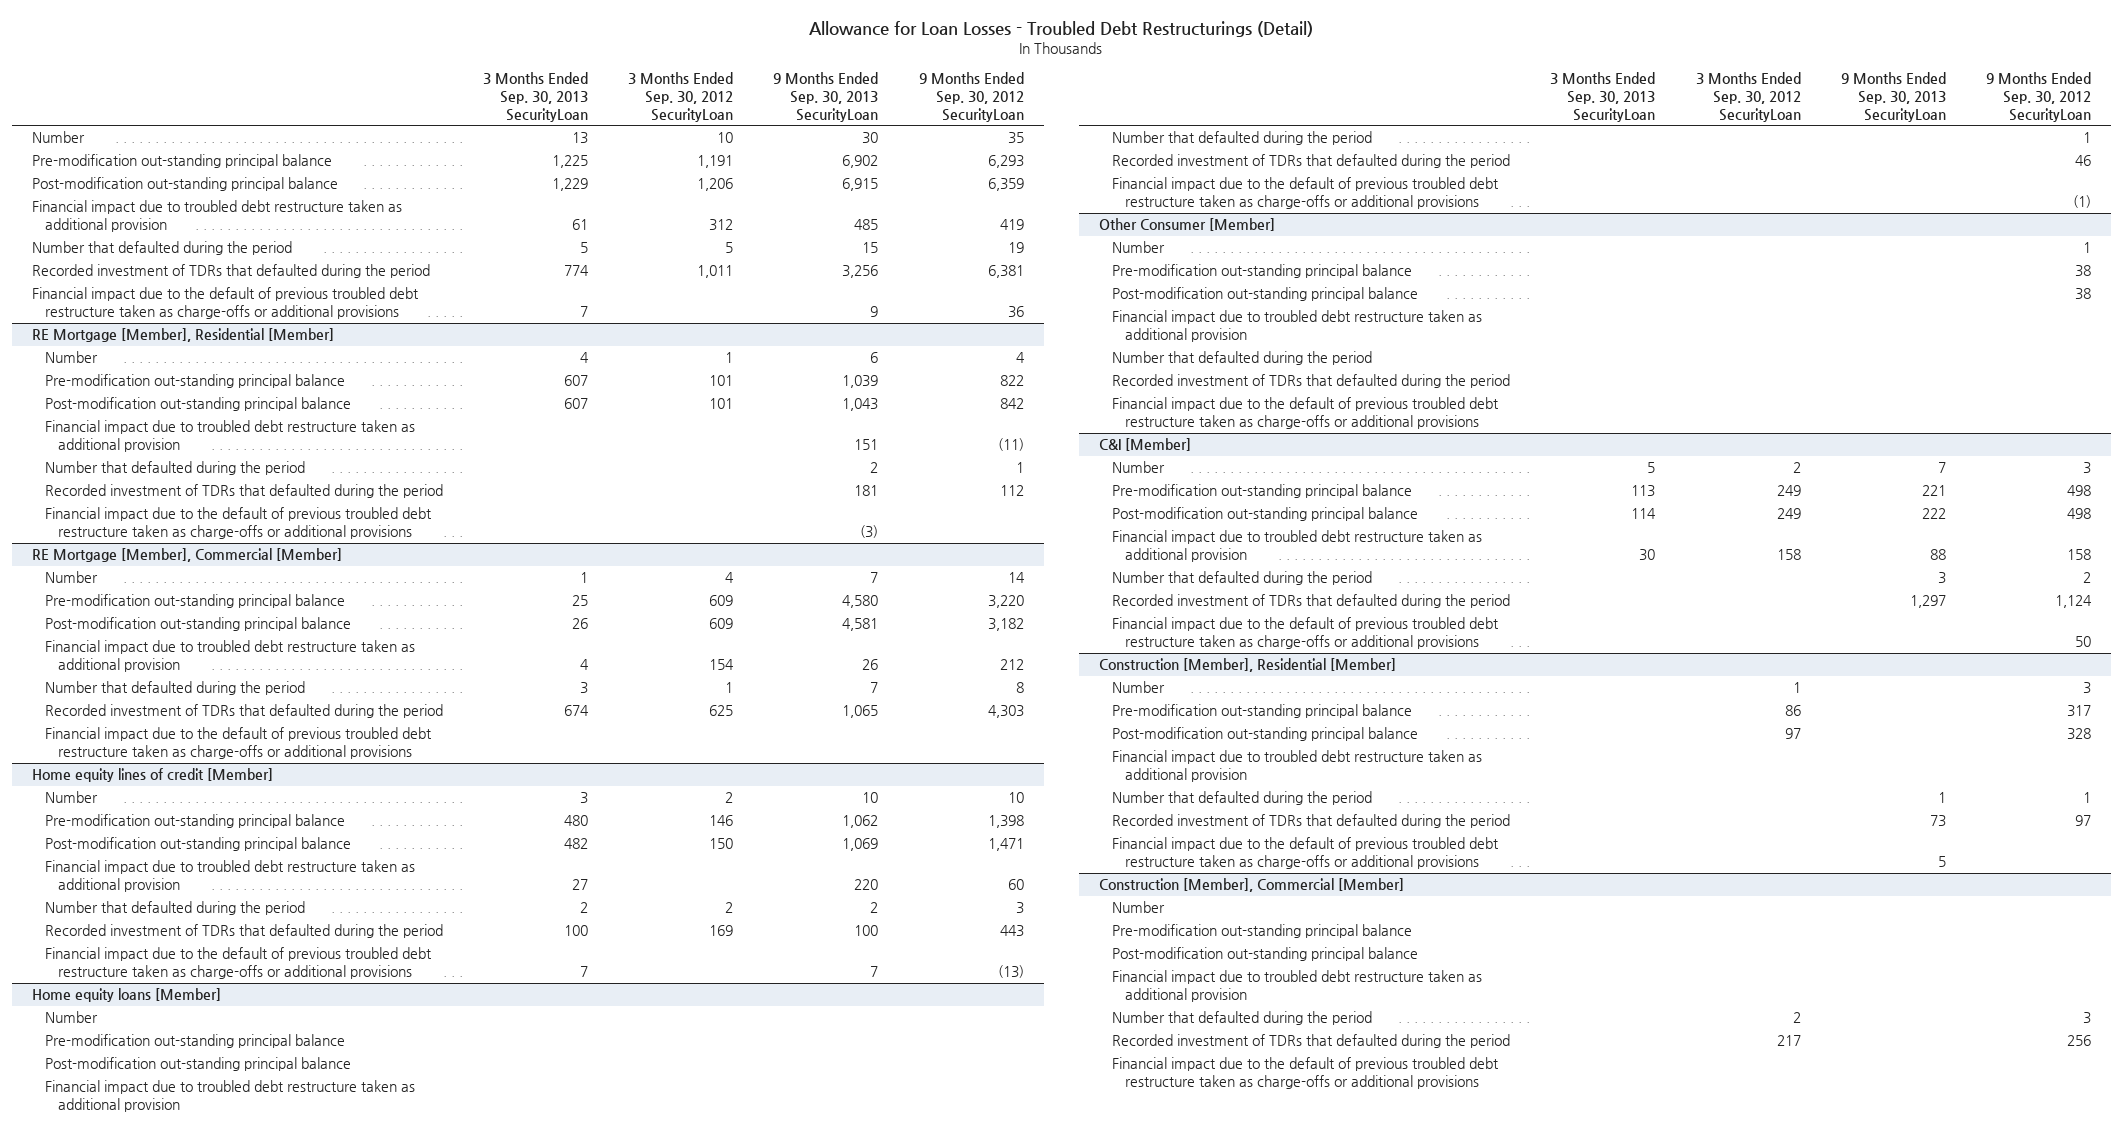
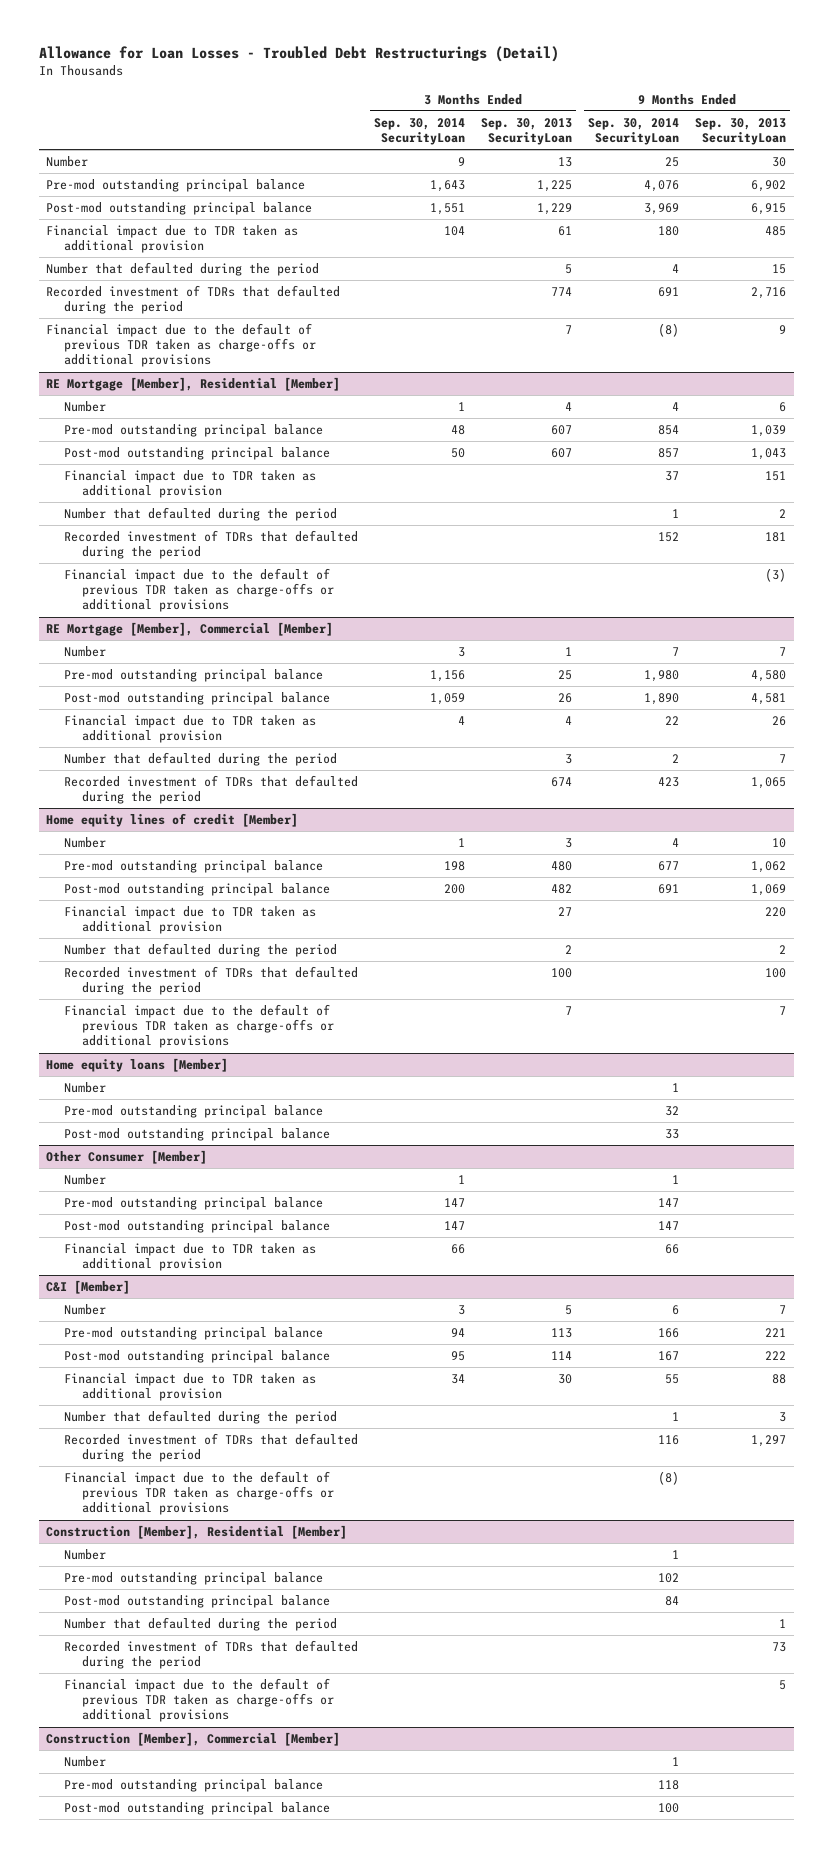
- | 3 Months Ended Sep. 30, 2013 SecurityLoan | 3 Months Ended Sep. 30, 2012 SecurityLoan | 9 Months Ended Sep. 30, 2013 SecurityLoan | 9 Months Ended Sep. 30, 2012 SecurityLoan
+ | 3 Months Ended Sep. 30, 2014 SecurityLoan | 3 Months Ended Sep. 30, 2013 SecurityLoan | 9 Months Ended Sep. 30, 2014 SecurityLoan | 9 Months Ended Sep. 30, 2013 SecurityLoan
- Pre-modification out-standing principal balance | 1,225 | 1,191 | 6,902 | 6,293
- Post-modification out-standing principal balance | 1,229 | 1,206 | 6,915 | 6,359
- Financial impact due to troubled debt restructure taken as additional provision | 61 | 312 | 485 | 419
+ Pre-mod outstanding principal balance | 1,643 | 1,225 | 4,076 | 6,902
+ Post-mod outstanding principal balance | 1,551 | 1,229 | 3,969 | 6,915
+ Financial impact due to TDR taken as additional provision | 104 | 61 | 180 | 485
- Recorded investment of TDRs that defaulted during the period | 774 | 1,011 | 3,256 | 6,381
- Financial impact due to the default of previous troubled debt restructure taken as charge-offs or additional provisions | 7 | | 9 | 36
+ Recorded investment of TDRs that defaulted during the period | | 774 | 691 | 2,716
+ Financial impact due to the default of previous TDR taken as charge-offs or additional provisions | | 7 | (8) | 9
@ RE Mortgage [Member], Residential [Member]
- Pre-modification out-standing principal balance | 607 | 101 | 1,039 | 822
- Post-modification out-standing principal balance | 607 | 101 | 1,043 | 842
- Financial impact due to troubled debt restructure taken as additional provision | | | 151 | (11)
+ Pre-mod outstanding principal balance | 48 | 607 | 854 | 1,039
+ Post-mod outstanding principal balance | 50 | 607 | 857 | 1,043
+ Financial impact due to TDR taken as additional provision | | | 37 | 151
- Financial impact due to the default of previous troubled debt restructure taken as charge-offs or additional provisions | | | (3) |
+ Financial impact due to the default of previous TDR taken as charge-offs or additional provisions | | | | (3)
@ RE Mortgage [Member], Commercial [Member]
- Pre-modification out-standing principal balance | 25 | 609 | 4,580 | 3,220
- Post-modification out-standing principal balance | 26 | 609 | 4,581 | 3,182
- Financial impact due to troubled debt restructure taken as additional provision | 4 | 154 | 26 | 212
+ Pre-mod outstanding principal balance | 1,156 | 25 | 1,980 | 4,580
+ Post-mod outstanding principal balance | 1,059 | 26 | 1,890 | 4,581
+ Financial impact due to TDR taken as additional provision | 4 | 4 | 22 | 26
- Financial impact due to the default of previous troubled debt restructure taken as charge-offs or additional provisions
@ Home equity lines of credit [Member]
- Pre-modification out-standing principal balance | 480 | 146 | 1,062 | 1,398
- Post-modification out-standing principal balance | 482 | 150 | 1,069 | 1,471
- Financial impact due to troubled debt restructure taken as additional provision | 27 | | 220 | 60
+ Pre-mod outstanding principal balance | 198 | 480 | 677 | 1,062
+ Post-mod outstanding principal balance | 200 | 482 | 691 | 1,069
+ Financial impact due to TDR taken as additional provision | | 27 | | 220
- Financial impact due to the default of previous troubled debt restructure taken as charge-offs or additional provisions | 7 | | 7 | (13)
+ Financial impact due to the default of previous TDR taken as charge-offs or additional provisions | | 7 | | 7
@ Home equity loans [Member]
- Pre-modification out-standing principal balance
- Post-modification out-standing principal balance
- Financial impact due to troubled debt restructure taken as additional provision
- Number that defaulted during the period | | | | 1
- Recorded investment of TDRs that defaulted during the period | | | | 46
- Financial impact due to the default of previous troubled debt restructure taken as charge-offs or additional provisions | | | | (1)
+ Pre-mod outstanding principal balance | | | 32 |
+ Post-mod outstanding principal balance | | | 33 |
@ Other Consumer [Member]
- Pre-modification out-standing principal balance | | | | 38
- Post-modification out-standing principal balance | | | | 38
- Financial impact due to troubled debt restructure taken as additional provision
- Number that defaulted during the period
- Recorded investment of TDRs that defaulted during the period
- Financial impact due to the default of previous troubled debt restructure taken as charge-offs or additional provisions
+ Pre-mod outstanding principal balance | 147 | | 147 |
+ Post-mod outstanding principal balance | 147 | | 147 |
+ Financial impact due to TDR taken as additional provision | 66 | | 66 |
@ C&I [Member]
- Pre-modification out-standing principal balance | 113 | 249 | 221 | 498
- Post-modification out-standing principal balance | 114 | 249 | 222 | 498
- Financial impact due to troubled debt restructure taken as additional provision | 30 | 158 | 88 | 158
+ Pre-mod outstanding principal balance | 94 | 113 | 166 | 221
+ Post-mod outstanding principal balance | 95 | 114 | 167 | 222
+ Financial impact due to TDR taken as additional provision | 34 | 30 | 55 | 88
- Financial impact due to the default of previous troubled debt restructure taken as charge-offs or additional provisions | | | | 50
+ Financial impact due to the default of previous TDR taken as charge-offs or additional provisions | | | (8) |
@ Construction [Member], Residential [Member]
- Pre-modification out-standing principal balance | | 86 | | 317
- Post-modification out-standing principal balance | | 97 | | 328
- Financial impact due to troubled debt restructure taken as additional provision
+ Pre-mod outstanding principal balance | | | 102 |
+ Post-mod outstanding principal balance | | | 84 |
- Financial impact due to the default of previous troubled debt restructure taken as charge-offs or additional provisions | | | 5 |
+ Financial impact due to the default of previous TDR taken as charge-offs or additional provisions | | | | 5
@ Construction [Member], Commercial [Member]
- Pre-modification out-standing principal balance
- Post-modification out-standing principal balance
- Financial impact due to troubled debt restructure taken as additional provision
- Number that defaulted during the period | | 2 | | 3
- Recorded investment of TDRs that defaulted during the period | | 217 | | 256
- Financial impact due to the default of previous troubled debt restructure taken as charge-offs or additional provisions
+ Pre-mod outstanding principal balance | | | 118 |
+ Post-mod outstanding principal balance | | | 100 |

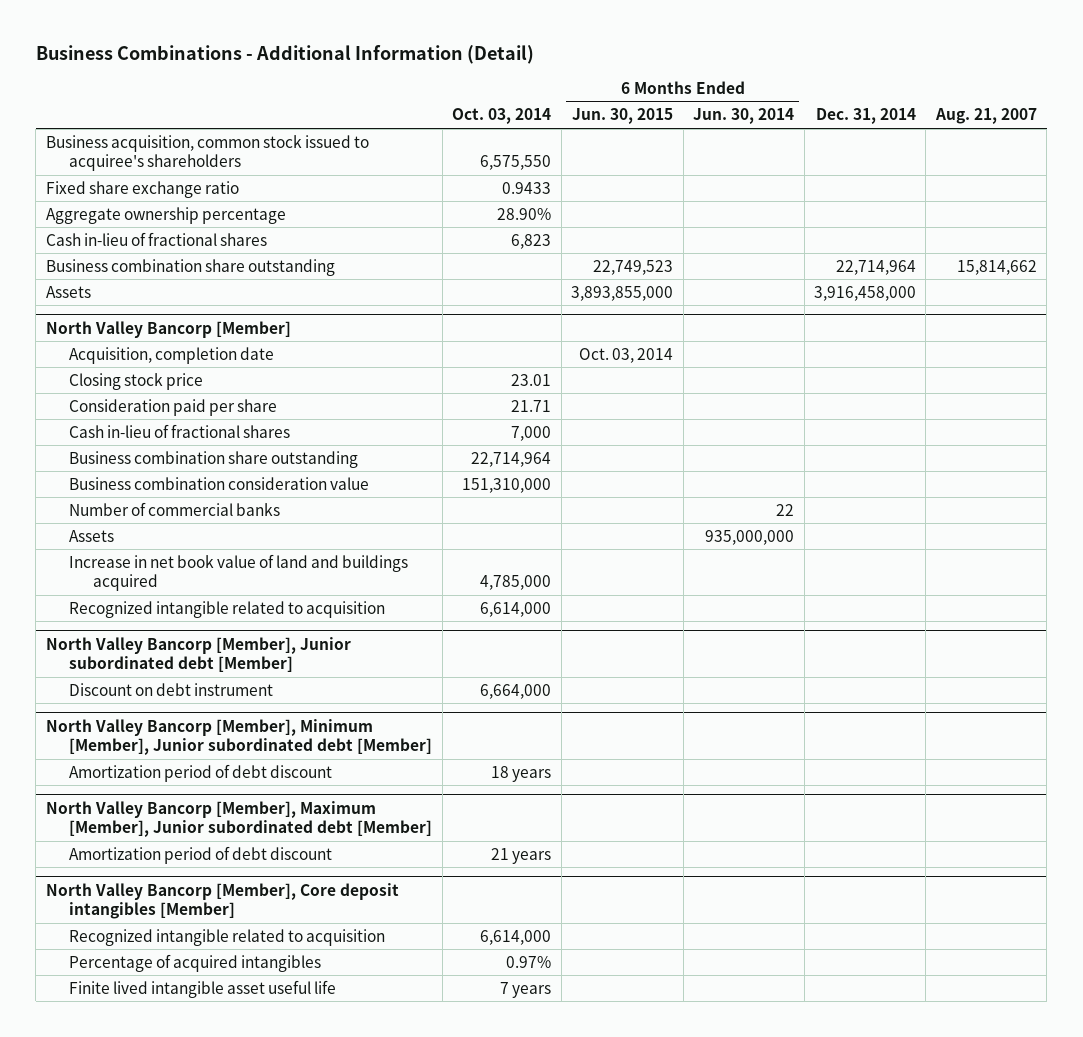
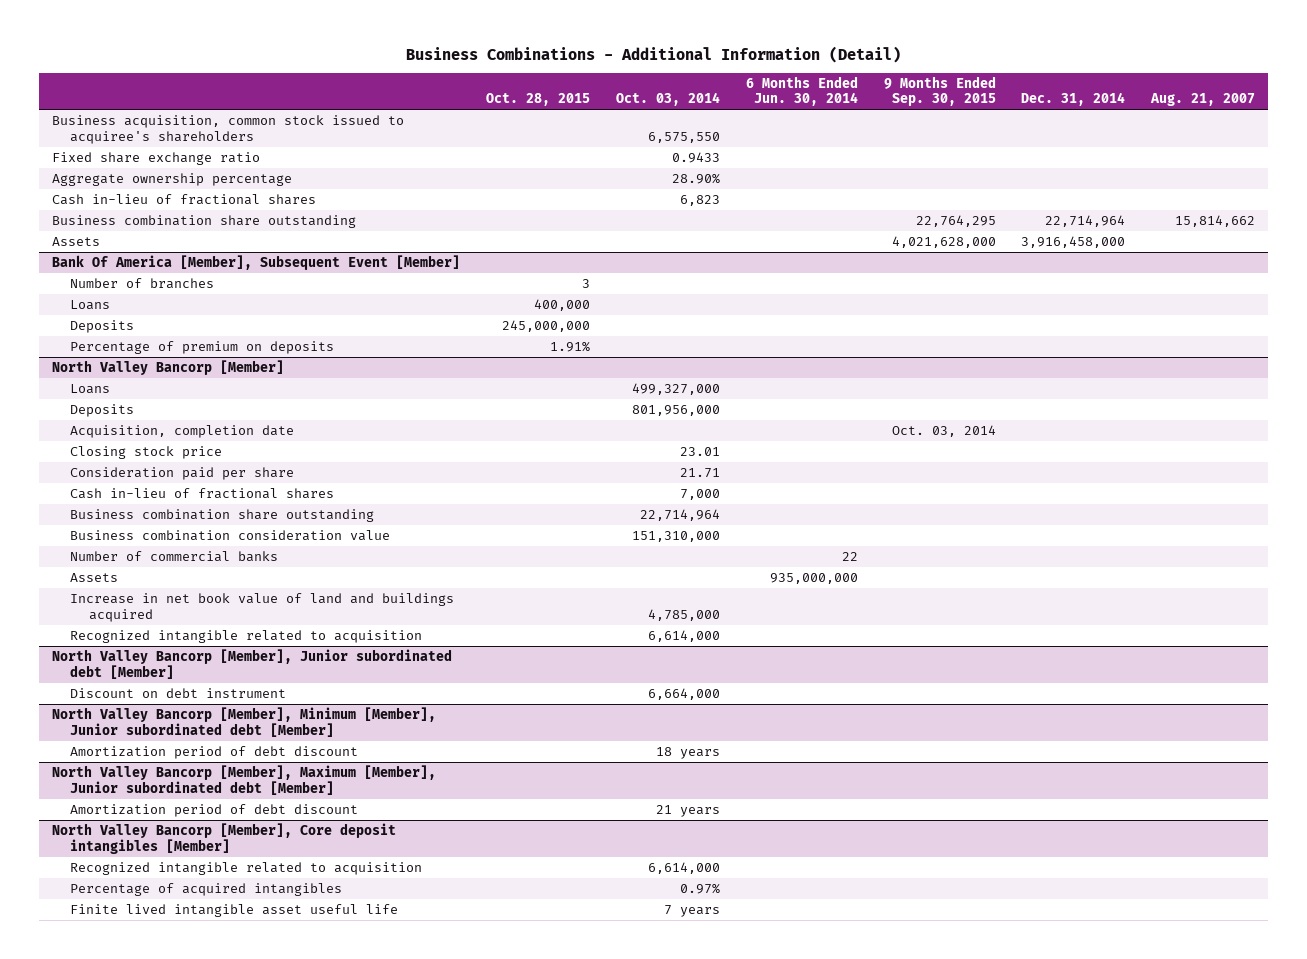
- | Oct. 03, 2014 | 6 Months Ended Jun. 30, 2015 | 6 Months Ended Jun. 30, 2014 | Dec. 31, 2014 | Aug. 21, 2007
+ | Oct. 28, 2015 | Oct. 03, 2014 | 6 Months Ended Jun. 30, 2014 | 9 Months Ended Sep. 30, 2015 | Dec. 31, 2014 | Aug. 21, 2007
+ Bank Of America [Member], Subsequent Event [Member]
+ Number of branches | 3 | | | | |
+ Loans | 400,000 | | | | |
+ Deposits | 245,000,000 | | | | |
+ Percentage of premium on deposits | 1.91% | | | | |
@ North Valley Bancorp [Member]
+ Loans | | 499,327,000 | | | |
+ Deposits | | 801,956,000 | | | |

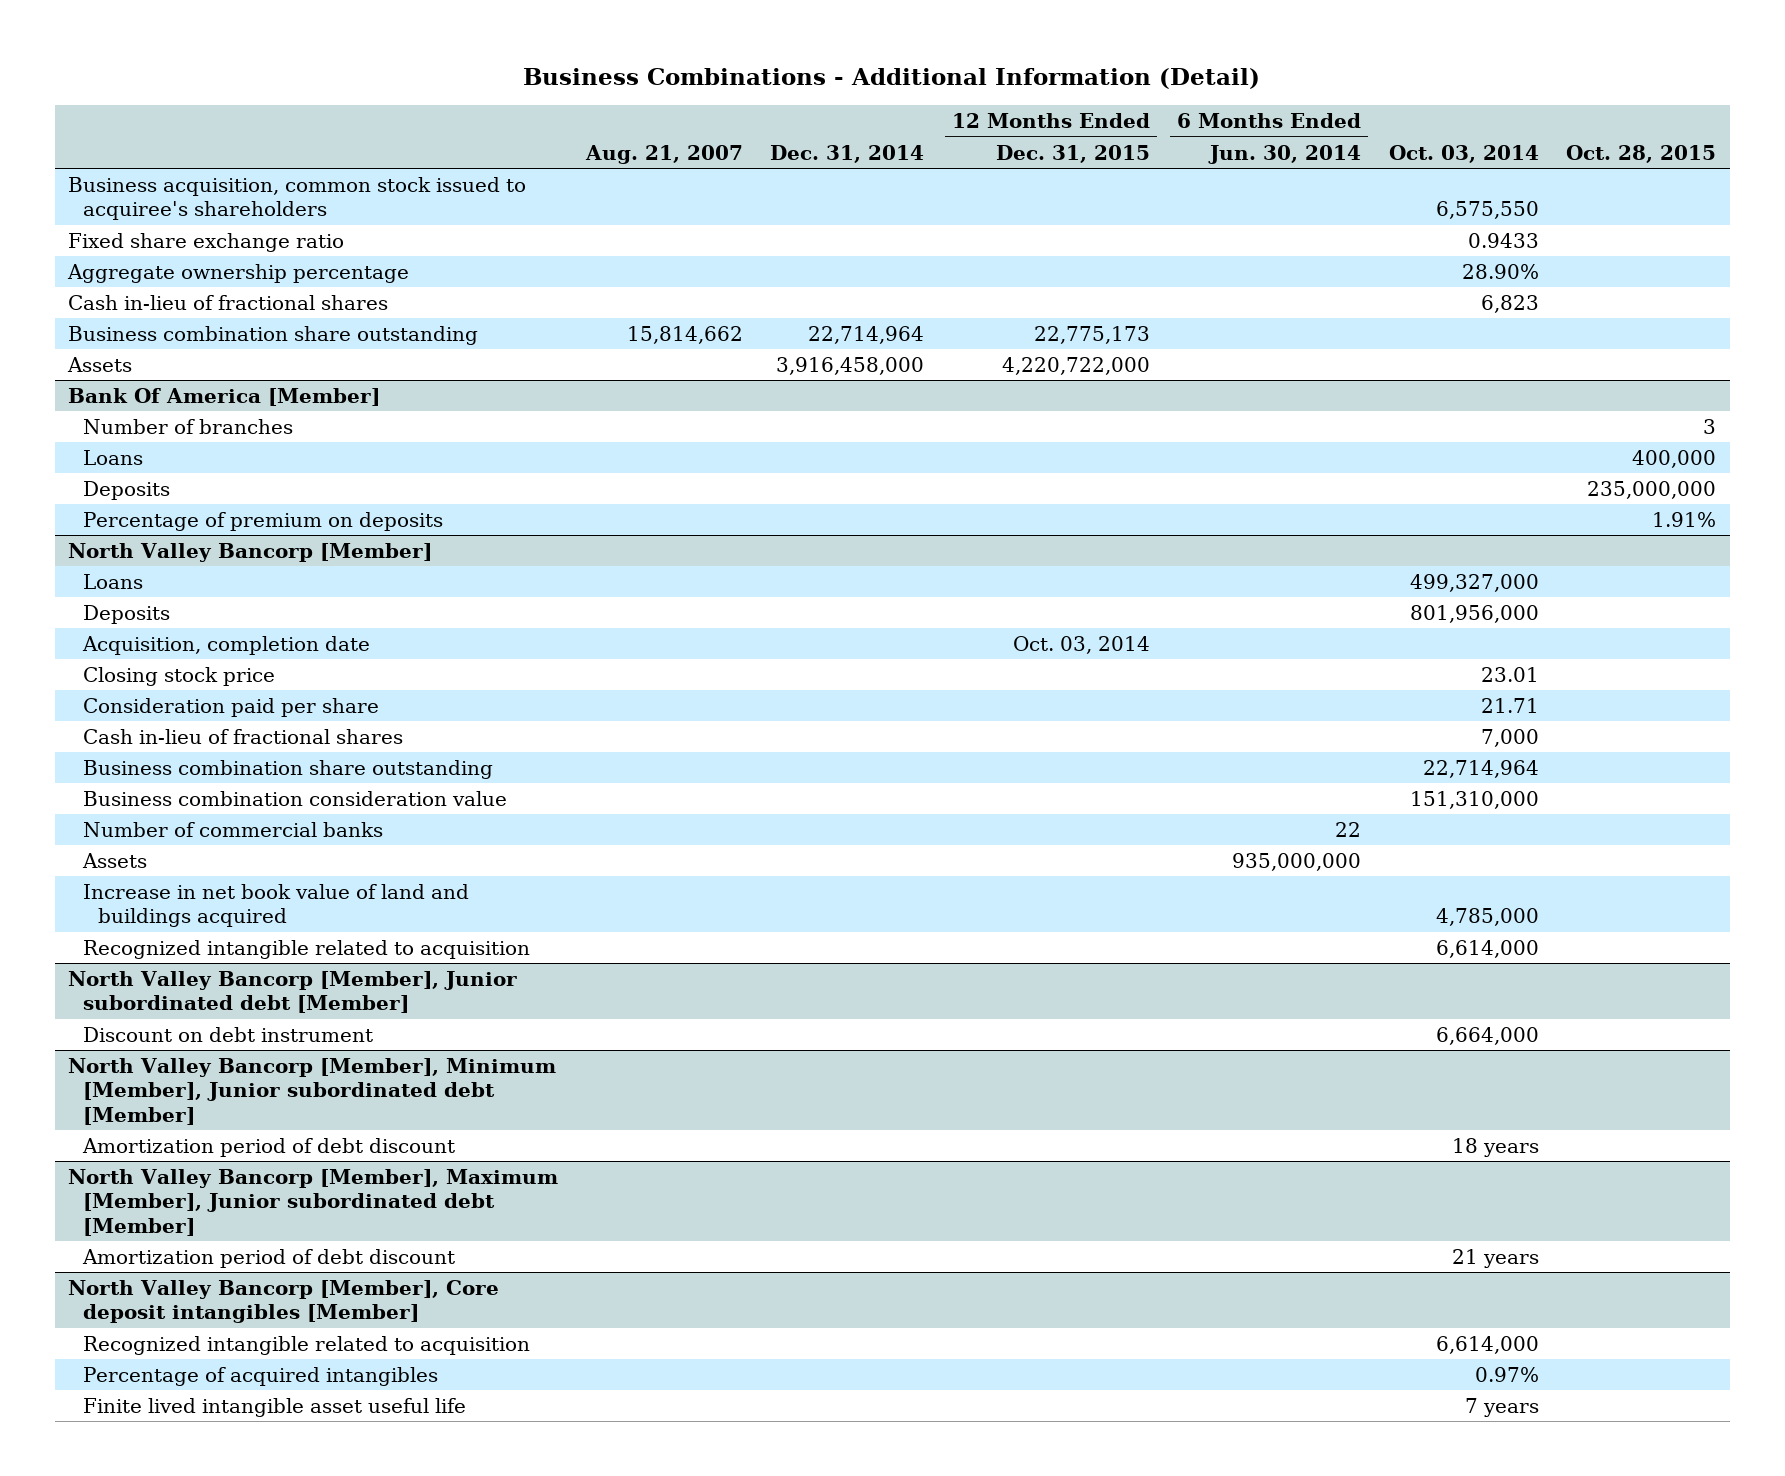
- | Oct. 28, 2015 | Oct. 03, 2014 | 6 Months Ended Jun. 30, 2014 | 9 Months Ended Sep. 30, 2015 | Dec. 31, 2014 | Aug. 21, 2007
+ | Aug. 21, 2007 | Dec. 31, 2014 | 12 Months Ended Dec. 31, 2015 | 6 Months Ended Jun. 30, 2014 | Oct. 03, 2014 | Oct. 28, 2015
- Bank Of America [Member], Subsequent Event [Member]
+ Bank Of America [Member]
- Deposits | 245,000,000 | | | | |
+ Deposits | | | | | | 235,000,000

